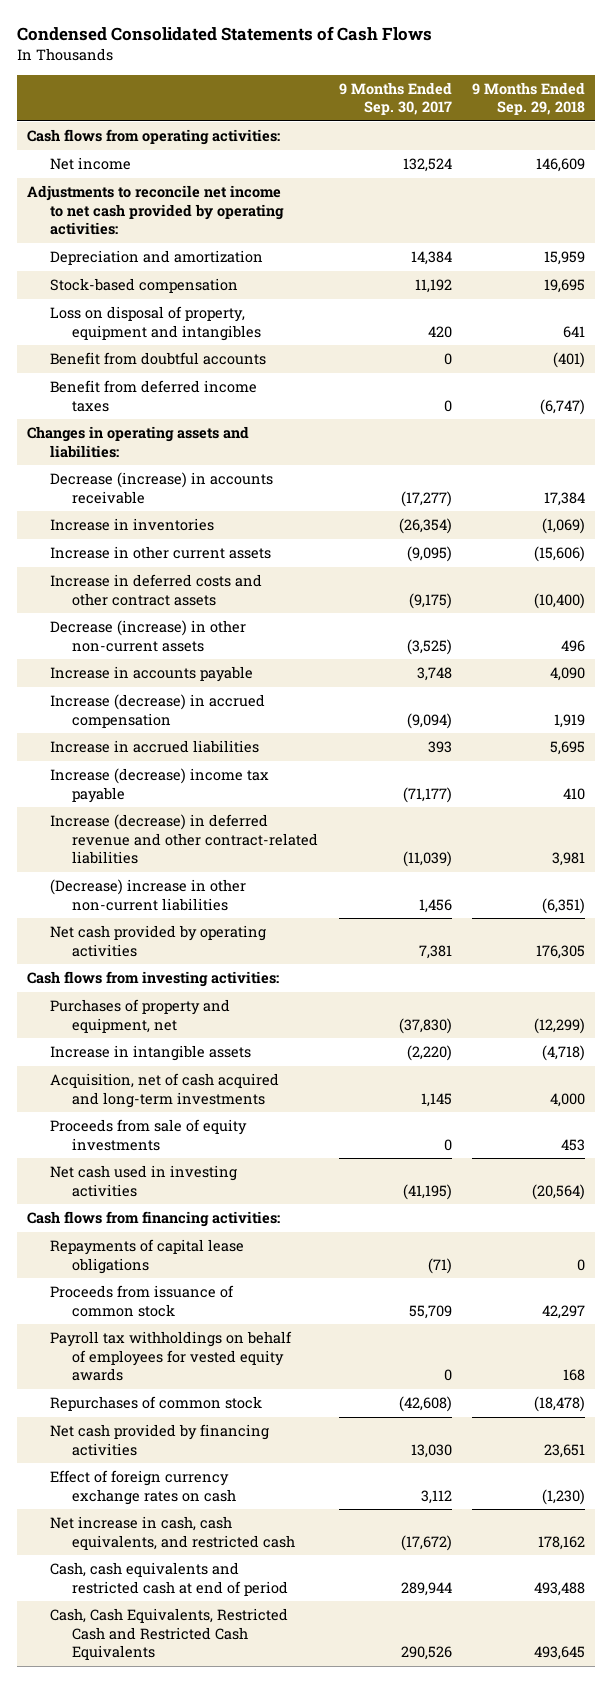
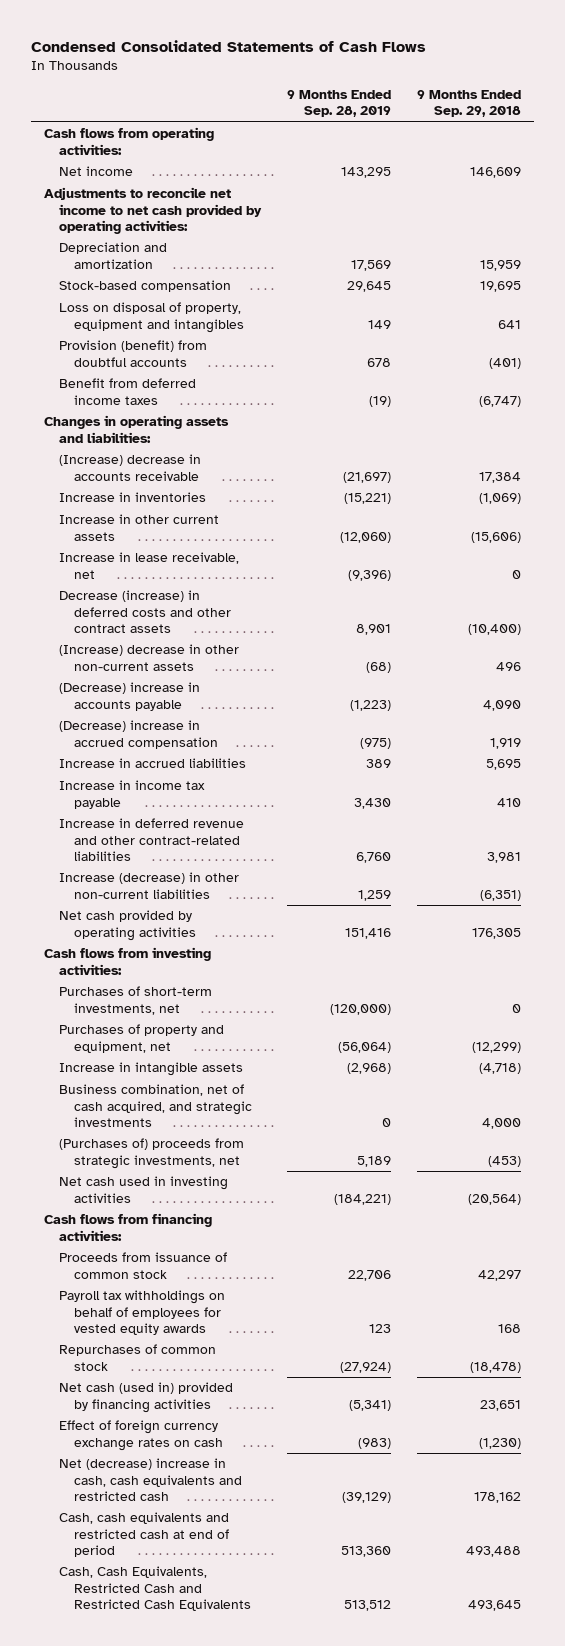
- | 9 Months Ended Sep. 30, 2017 | 9 Months Ended Sep. 29, 2018
+ | 9 Months Ended Sep. 28, 2019 | 9 Months Ended Sep. 29, 2018
- Benefit from doubtful accounts | 0 | (401)
+ Provision (benefit) from doubtful accounts | 678 | (401)
- Decrease (increase) in accounts receivable | (17,277) | 17,384
+ (Increase) decrease in accounts receivable | (21,697) | 17,384
- Increase in deferred costs and other contract assets | (9,175) | (10,400)
- Decrease (increase) in other non-current assets | (3,525) | 496
- Increase in accounts payable | 3,748 | 4,090
- Increase (decrease) in accrued compensation | (9,094) | 1,919
+ Increase in lease receivable, net | (9,396) | 0
+ Decrease (increase) in deferred costs and other contract assets | 8,901 | (10,400)
+ (Increase) decrease in other non-current assets | (68) | 496
+ (Decrease) increase in accounts payable | (1,223) | 4,090
+ (Decrease) increase in accrued compensation | (975) | 1,919
- Increase (decrease) income tax payable | (71,177) | 410
- Increase (decrease) in deferred revenue and other contract-related liabilities | (11,039) | 3,981
- (Decrease) increase in other non-current liabilities | 1,456 | (6,351)
+ Increase in income tax payable | 3,430 | 410
+ Increase in deferred revenue and other contract-related liabilities | 6,760 | 3,981
+ Increase (decrease) in other non-current liabilities | 1,259 | (6,351)
+ Purchases of short-term investments, net | (120,000) | 0
- Acquisition, net of cash acquired and long-term investments | 1,145 | 4,000
- Proceeds from sale of equity investments | 0 | 453
+ Business combination, net of cash acquired, and strategic investments | 0 | 4,000
+ (Purchases of) proceeds from strategic investments, net | 5,189 | (453)
- Repayments of capital lease obligations | (71) | 0
- Net cash provided by financing activities | 13,030 | 23,651
+ Net cash (used in) provided by financing activities | (5,341) | 23,651
- Net increase in cash, cash equivalents, and restricted cash | (17,672) | 178,162
+ Net (decrease) increase in cash, cash equivalents and restricted cash | (39,129) | 178,162

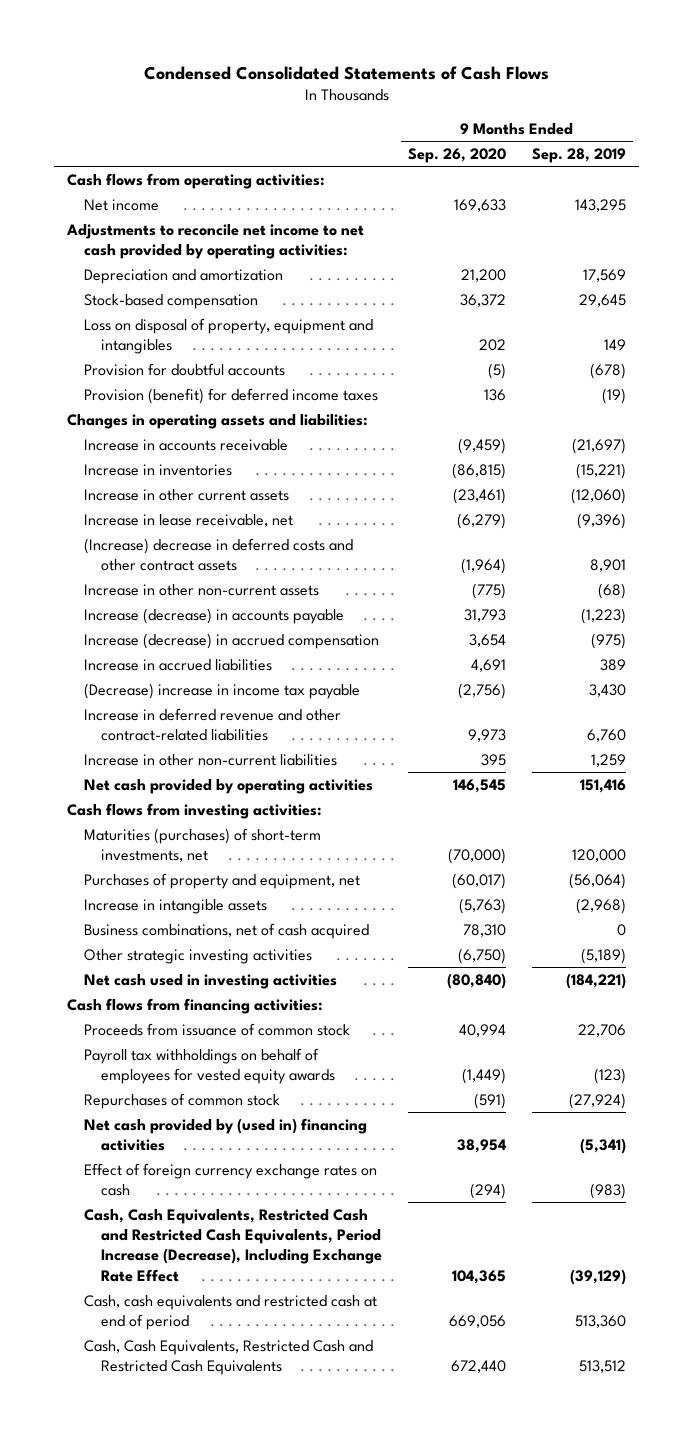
- | 9 Months Ended Sep. 28, 2019 | 9 Months Ended Sep. 29, 2018
+ | 9 Months Ended Sep. 26, 2020 | 9 Months Ended Sep. 28, 2019
- Provision (benefit) from doubtful accounts | 678 | (401)
- Benefit from deferred income taxes | (19) | (6,747)
+ Provision for doubtful accounts | (5) | (678)
+ Provision (benefit) for deferred income taxes | 136 | (19)
- (Increase) decrease in accounts receivable | (21,697) | 17,384
+ Increase in accounts receivable | (9,459) | (21,697)
- Decrease (increase) in deferred costs and other contract assets | 8,901 | (10,400)
- (Increase) decrease in other non-current assets | (68) | 496
- (Decrease) increase in accounts payable | (1,223) | 4,090
- (Decrease) increase in accrued compensation | (975) | 1,919
+ (Increase) decrease in deferred costs and other contract assets | (1,964) | 8,901
+ Increase in other non-current assets | (775) | (68)
+ Increase (decrease) in accounts payable | 31,793 | (1,223)
+ Increase (decrease) in accrued compensation | 3,654 | (975)
- Increase in income tax payable | 3,430 | 410
+ (Decrease) increase in income tax payable | (2,756) | 3,430
- Increase (decrease) in other non-current liabilities | 1,259 | (6,351)
+ Increase in other non-current liabilities | 395 | 1,259
- Purchases of short-term investments, net | (120,000) | 0
+ Maturities (purchases) of short-term investments, net | (70,000) | 120,000
- Business combination, net of cash acquired, and strategic investments | 0 | 4,000
- (Purchases of) proceeds from strategic investments, net | 5,189 | (453)
+ Business combinations, net of cash acquired | 78,310 | 0
+ Other strategic investing activities | (6,750) | (5,189)
- Payroll tax withholdings on behalf of employees for vested equity awards | 123 | 168
+ Payroll tax withholdings on behalf of employees for vested equity awards | (1,449) | (123)
- Net cash (used in) provided by financing activities | (5,341) | 23,651
+ Net cash provided by (used in) financing activities | 38,954 | (5,341)
- Net (decrease) increase in cash, cash equivalents and restricted cash | (39,129) | 178,162
+ Cash, Cash Equivalents, Restricted Cash and Restricted Cash Equivalents, Period Increase (Decrease), Including Exchange Rate Effect | 104,365 | (39,129)

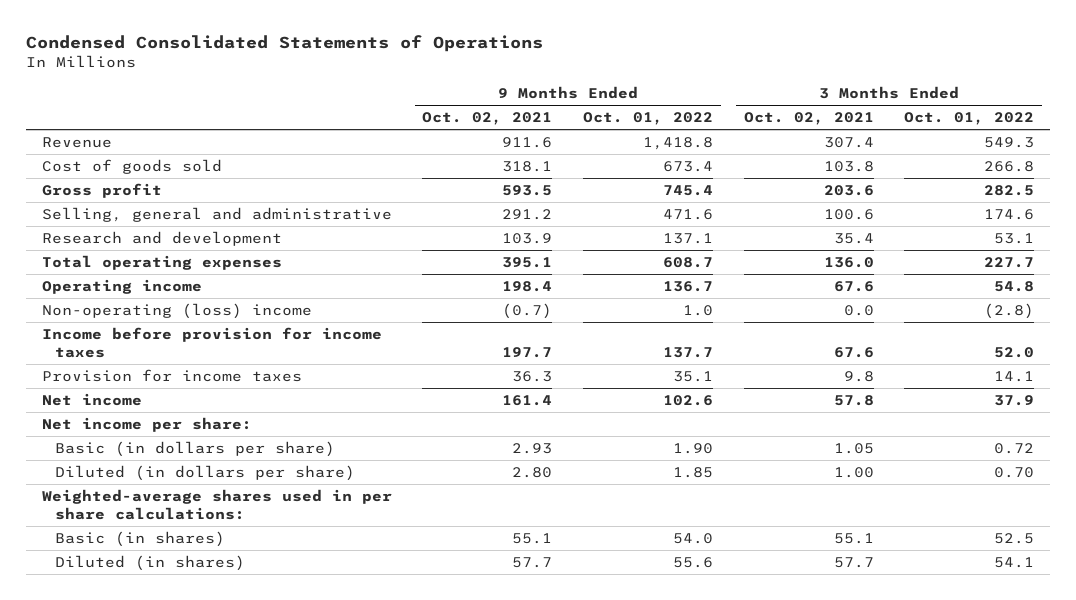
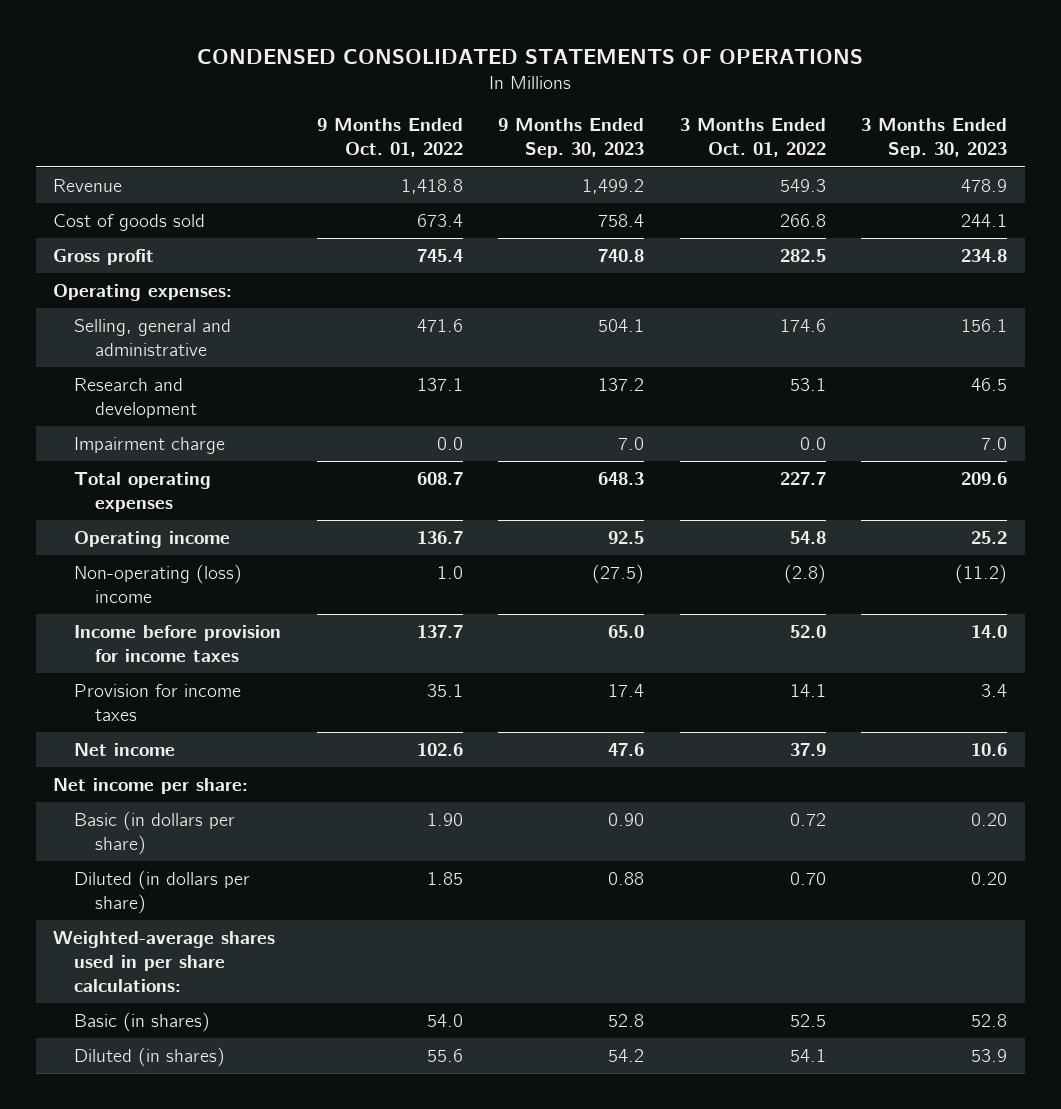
- Condensed Consolidated Statements of Operations
+ CONDENSED CONSOLIDATED STATEMENTS OF OPERATIONS
- | 9 Months Ended Oct. 02, 2021 | 9 Months Ended Oct. 01, 2022 | 3 Months Ended Oct. 02, 2021 | 3 Months Ended Oct. 01, 2022
+ | 9 Months Ended Oct. 01, 2022 | 9 Months Ended Sep. 30, 2023 | 3 Months Ended Oct. 01, 2022 | 3 Months Ended Sep. 30, 2023
+ Operating expenses:
+ Impairment charge | 0.0 | 7.0 | 0.0 | 7.0

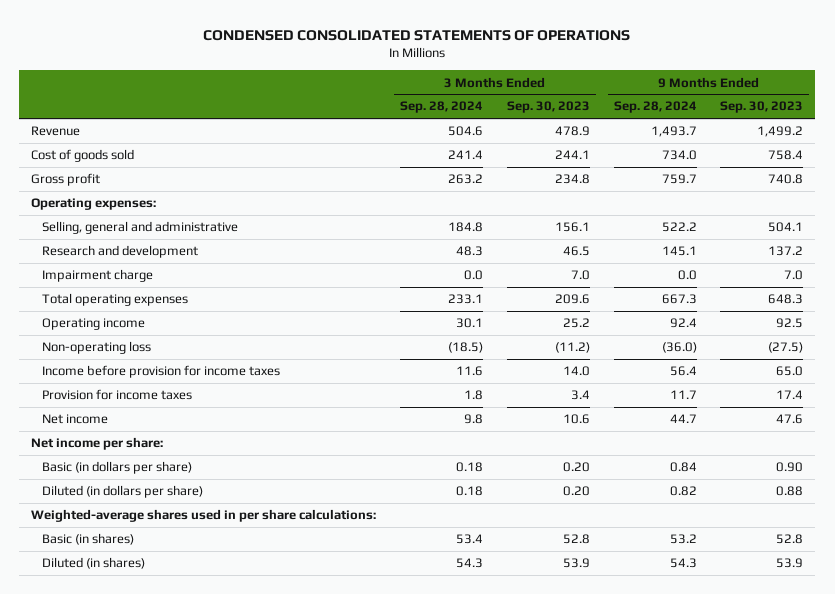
- | 9 Months Ended Oct. 01, 2022 | 9 Months Ended Sep. 30, 2023 | 3 Months Ended Oct. 01, 2022 | 3 Months Ended Sep. 30, 2023
+ | 3 Months Ended Sep. 28, 2024 | 3 Months Ended Sep. 30, 2023 | 9 Months Ended Sep. 28, 2024 | 9 Months Ended Sep. 30, 2023
- Non-operating (loss) income | 1.0 | (27.5) | (2.8) | (11.2)
+ Non-operating loss | (18.5) | (11.2) | (36.0) | (27.5)
- Diluted (in shares) | 55.6 | 54.2 | 54.1 | 53.9
+ Diluted (in shares) | 54.3 | 53.9 | 54.3 | 53.9

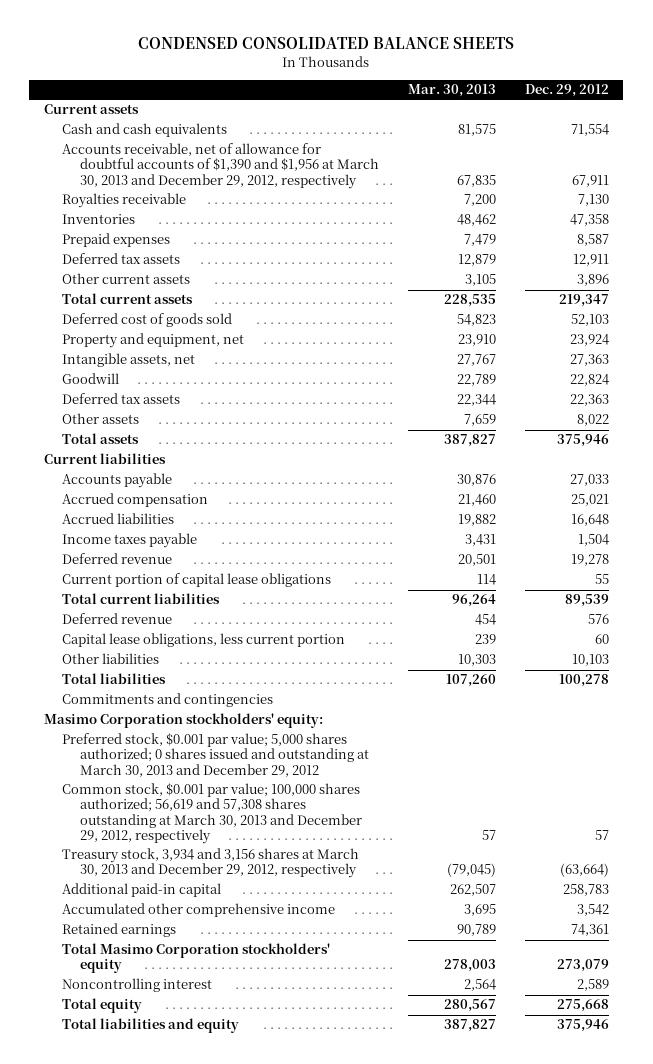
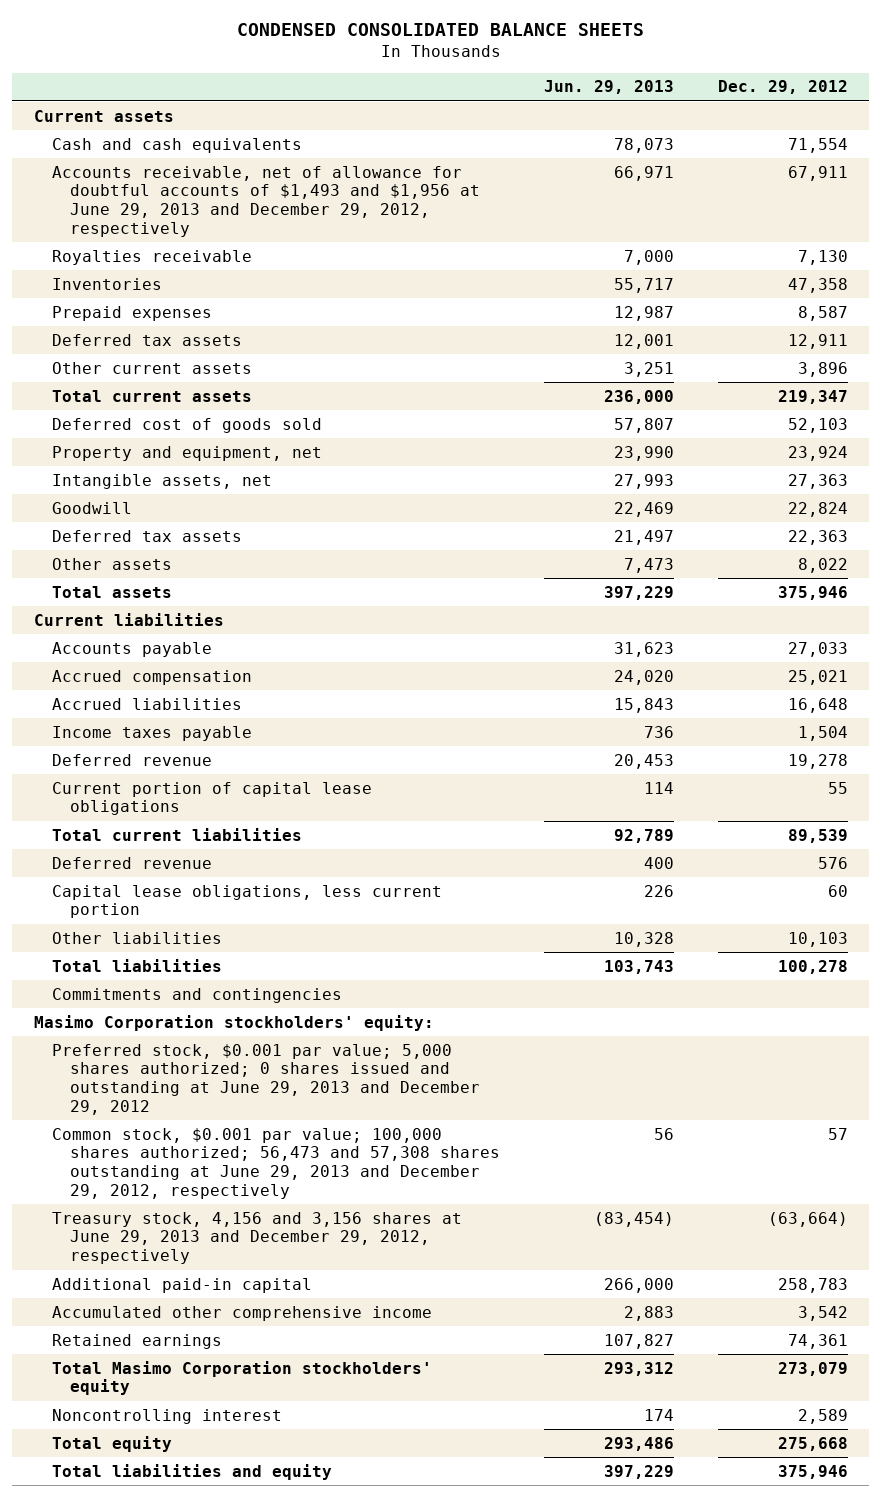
- | Mar. 30, 2013 | Dec. 29, 2012
+ | Jun. 29, 2013 | Dec. 29, 2012
- Accounts receivable, net of allowance for doubtful accounts of $1,390 and $1,956 at March 30, 2013 and December 29, 2012, respectively | 67,835 | 67,911
+ Accounts receivable, net of allowance for doubtful accounts of $1,493 and $1,956 at June 29, 2013 and December 29, 2012, respectively | 66,971 | 67,911
- Preferred stock, $0.001 par value; 5,000 shares authorized; 0 shares issued and outstanding at March 30, 2013 and December 29, 2012
- Common stock, $0.001 par value; 100,000 shares authorized; 56,619 and 57,308 shares outstanding at March 30, 2013 and December 29, 2012, respectively | 57 | 57
- Treasury stock, 3,934 and 3,156 shares at March 30, 2013 and December 29, 2012, respectively | (79,045) | (63,664)
+ Preferred stock, $0.001 par value; 5,000 shares authorized; 0 shares issued and outstanding at June 29, 2013 and December 29, 2012
+ Common stock, $0.001 par value; 100,000 shares authorized; 56,473 and 57,308 shares outstanding at June 29, 2013 and December 29, 2012, respectively | 56 | 57
+ Treasury stock, 4,156 and 3,156 shares at June 29, 2013 and December 29, 2012, respectively | (83,454) | (63,664)

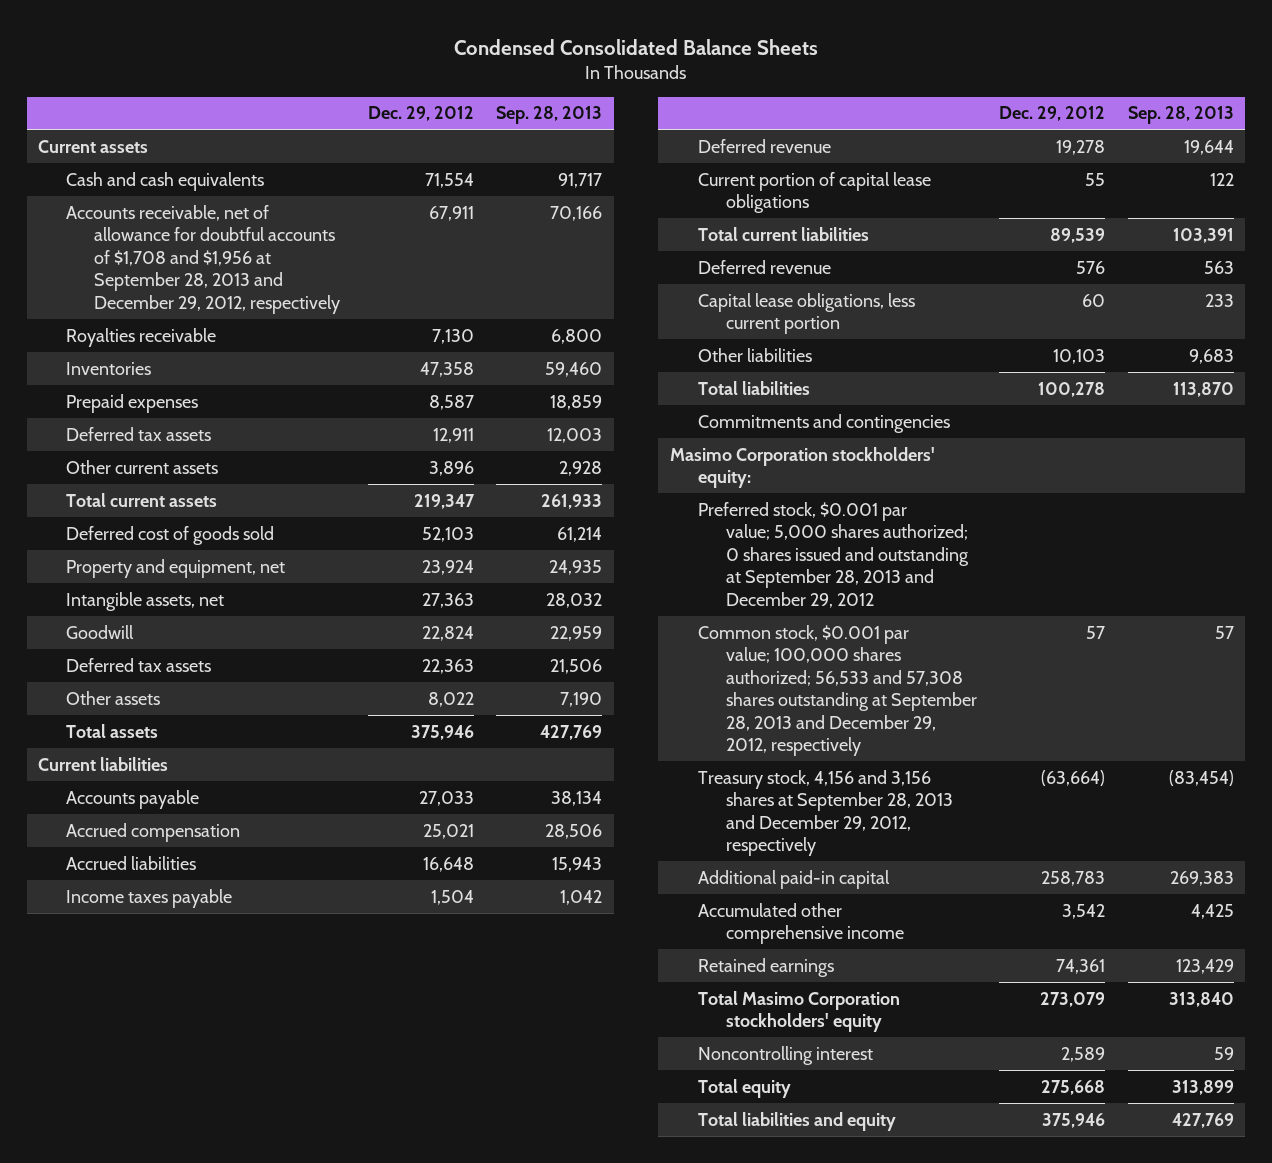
- CONDENSED CONSOLIDATED BALANCE SHEETS
+ Condensed Consolidated Balance Sheets
- | Jun. 29, 2013 | Dec. 29, 2012
+ | Dec. 29, 2012 | Sep. 28, 2013
- Accounts receivable, net of allowance for doubtful accounts of $1,493 and $1,956 at June 29, 2013 and December 29, 2012, respectively | 66,971 | 67,911
+ Accounts receivable, net of allowance for doubtful accounts of $1,708 and $1,956 at September 28, 2013 and December 29, 2012, respectively | 67,911 | 70,166
- Preferred stock, $0.001 par value; 5,000 shares authorized; 0 shares issued and outstanding at June 29, 2013 and December 29, 2012
- Common stock, $0.001 par value; 100,000 shares authorized; 56,473 and 57,308 shares outstanding at June 29, 2013 and December 29, 2012, respectively | 56 | 57
- Treasury stock, 4,156 and 3,156 shares at June 29, 2013 and December 29, 2012, respectively | (83,454) | (63,664)
+ Preferred stock, $0.001 par value; 5,000 shares authorized; 0 shares issued and outstanding at September 28, 2013 and December 29, 2012
+ Common stock, $0.001 par value; 100,000 shares authorized; 56,533 and 57,308 shares outstanding at September 28, 2013 and December 29, 2012, respectively | 57 | 57
+ Treasury stock, 4,156 and 3,156 shares at September 28, 2013 and December 29, 2012, respectively | (63,664) | (83,454)

